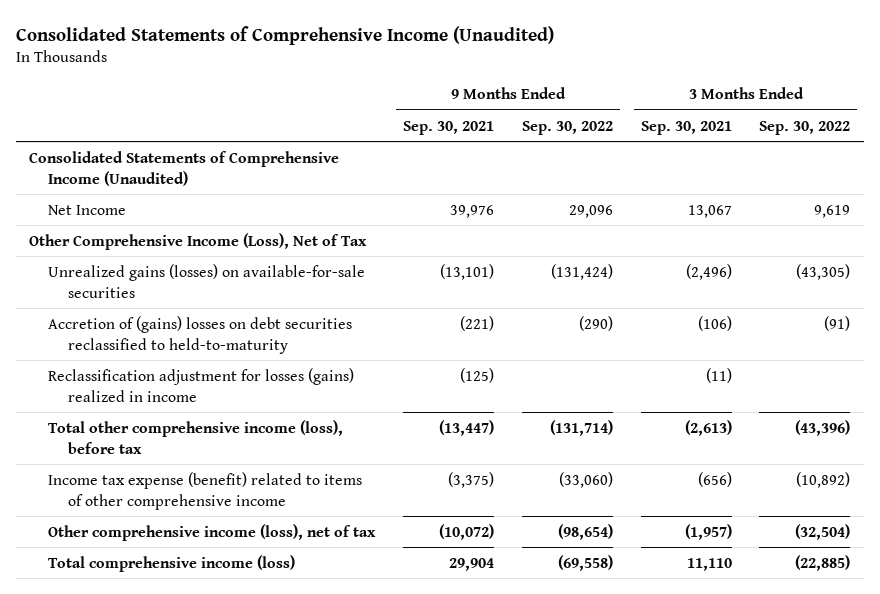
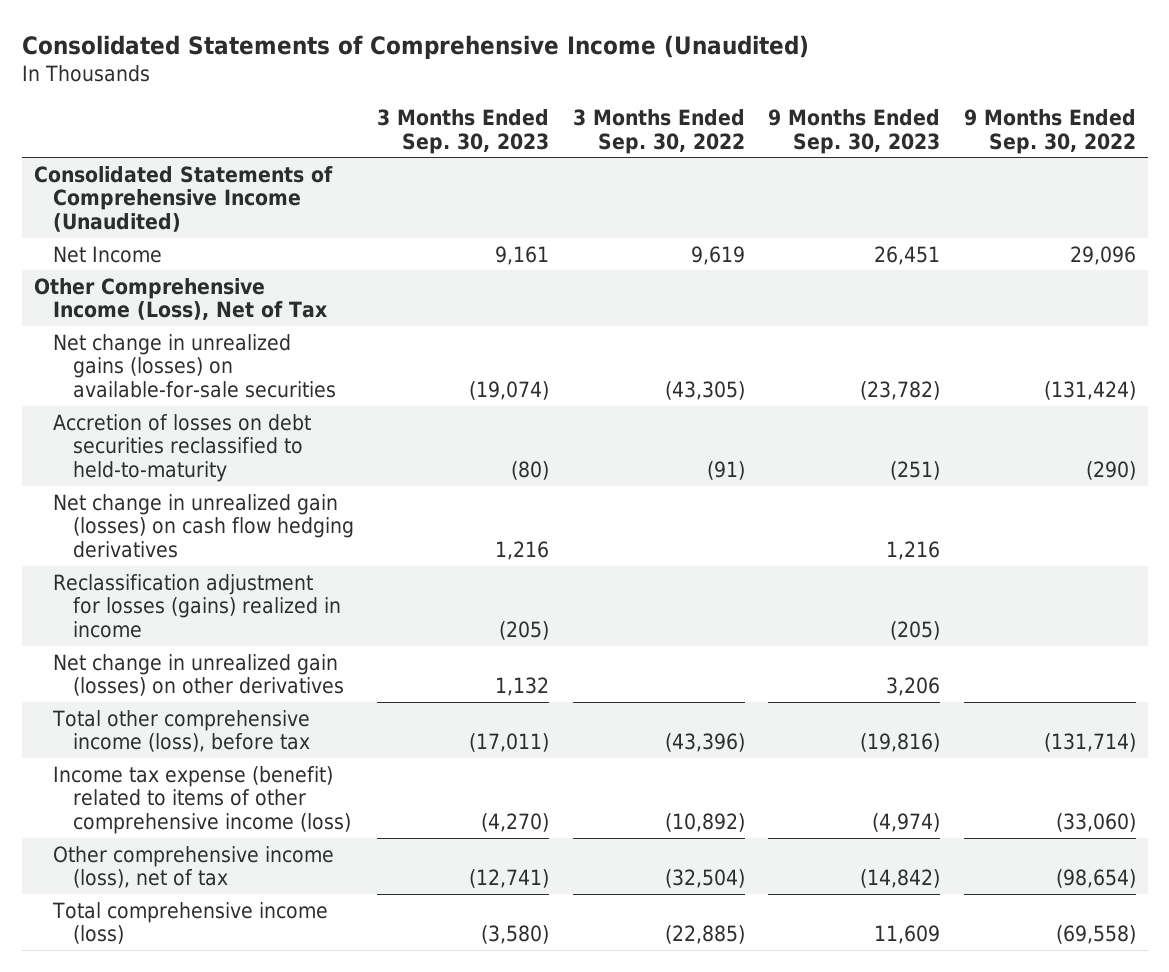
- | 9 Months Ended Sep. 30, 2021 | 9 Months Ended Sep. 30, 2022 | 3 Months Ended Sep. 30, 2021 | 3 Months Ended Sep. 30, 2022
+ | 3 Months Ended Sep. 30, 2023 | 3 Months Ended Sep. 30, 2022 | 9 Months Ended Sep. 30, 2023 | 9 Months Ended Sep. 30, 2022
- Unrealized gains (losses) on available-for-sale securities | (13,101) | (131,424) | (2,496) | (43,305)
- Accretion of (gains) losses on debt securities reclassified to held-to-maturity | (221) | (290) | (106) | (91)
+ Net change in unrealized gains (losses) on available-for-sale securities | (19,074) | (43,305) | (23,782) | (131,424)
+ Accretion of losses on debt securities reclassified to held-to-maturity | (80) | (91) | (251) | (290)
+ Net change in unrealized gain (losses) on cash flow hedging derivatives | 1,216 | | 1,216 |
+ Net change in unrealized gain (losses) on other derivatives | 1,132 | | 3,206 |
- Income tax expense (benefit) related to items of other comprehensive income | (3,375) | (33,060) | (656) | (10,892)
+ Income tax expense (benefit) related to items of other comprehensive income (loss) | (4,270) | (10,892) | (4,974) | (33,060)

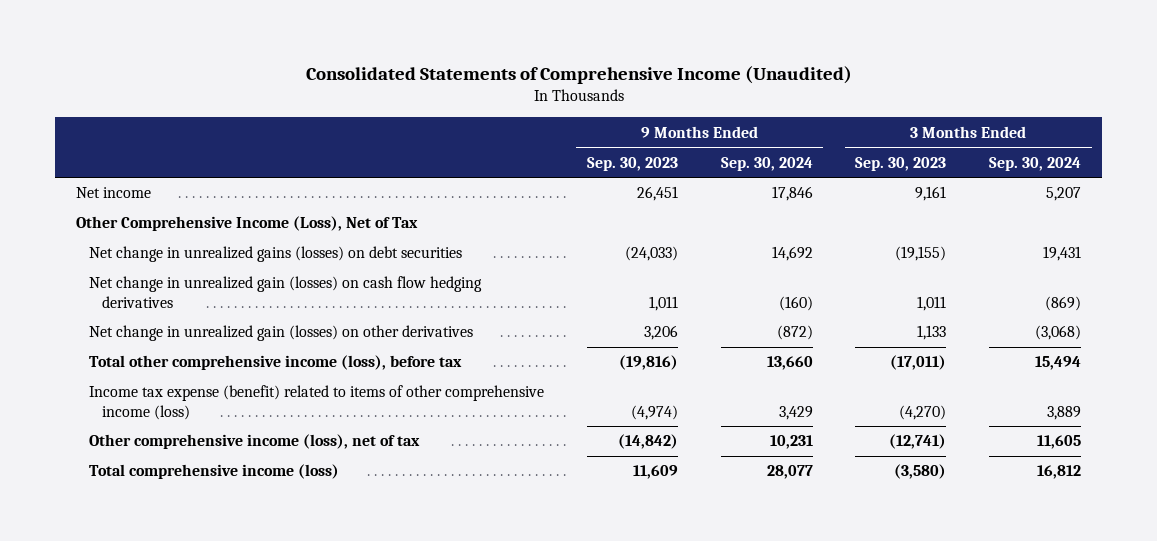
- | 3 Months Ended Sep. 30, 2023 | 3 Months Ended Sep. 30, 2022 | 9 Months Ended Sep. 30, 2023 | 9 Months Ended Sep. 30, 2022
+ | 9 Months Ended Sep. 30, 2023 | 9 Months Ended Sep. 30, 2024 | 3 Months Ended Sep. 30, 2023 | 3 Months Ended Sep. 30, 2024
- Consolidated Statements of Comprehensive Income (Unaudited)
- Net Income | 9,161 | 9,619 | 26,451 | 29,096
+ Net income | 26,451 | 17,846 | 9,161 | 5,207
- Net change in unrealized gains (losses) on available-for-sale securities | (19,074) | (43,305) | (23,782) | (131,424)
- Accretion of losses on debt securities reclassified to held-to-maturity | (80) | (91) | (251) | (290)
- Net change in unrealized gain (losses) on cash flow hedging derivatives | 1,216 | | 1,216 |
- Reclassification adjustment for losses (gains) realized in income | (205) | | (205) |
- Net change in unrealized gain (losses) on other derivatives | 1,132 | | 3,206 |
+ Net change in unrealized gains (losses) on debt securities | (24,033) | 14,692 | (19,155) | 19,431
+ Net change in unrealized gain (losses) on cash flow hedging derivatives | 1,011 | (160) | 1,011 | (869)
+ Net change in unrealized gain (losses) on other derivatives | 3,206 | (872) | 1,133 | (3,068)

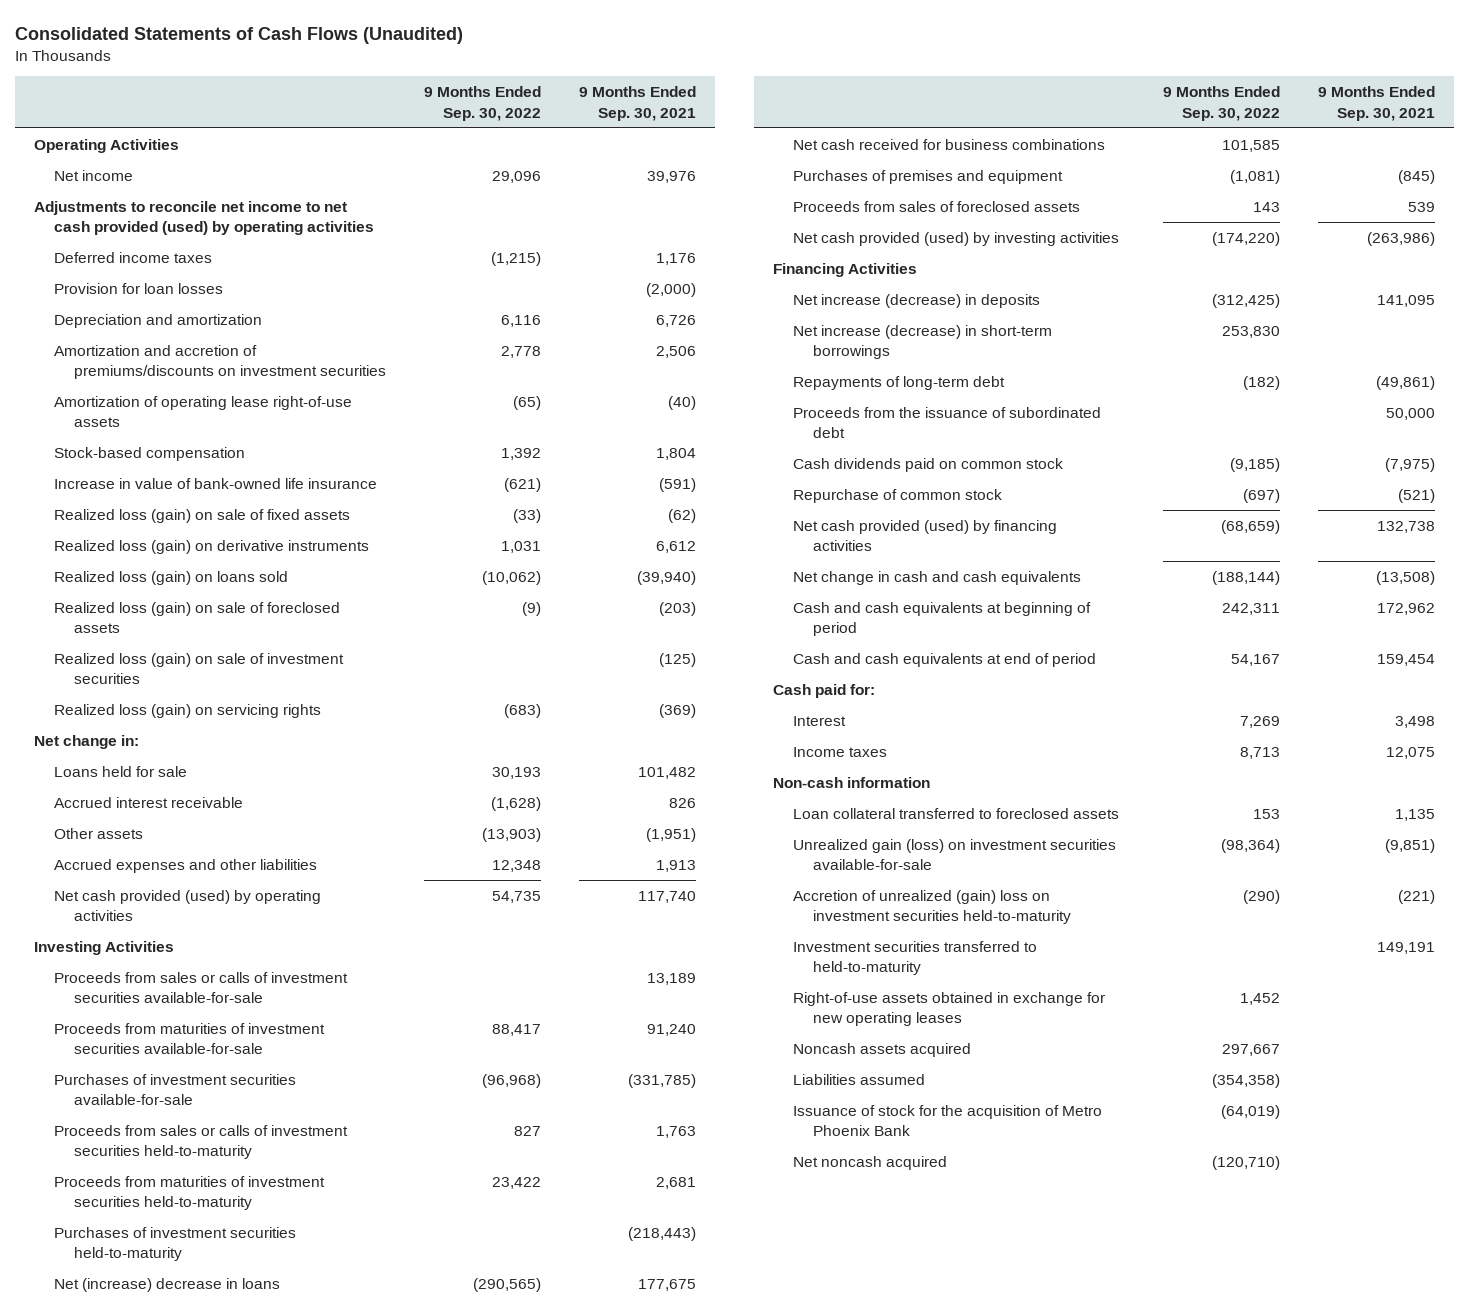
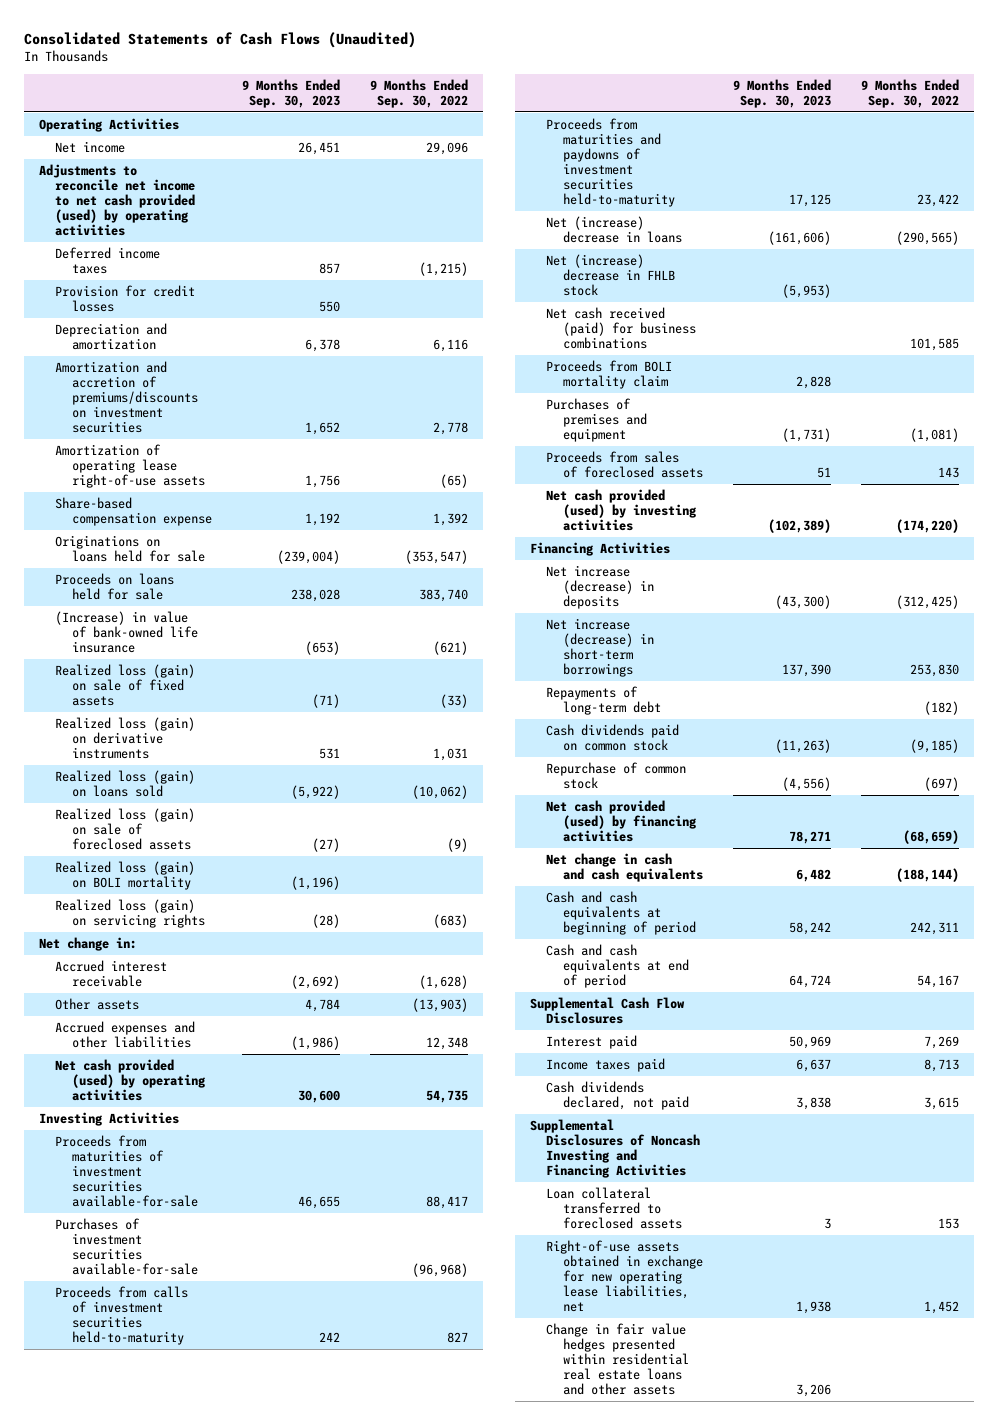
- | 9 Months Ended Sep. 30, 2022 | 9 Months Ended Sep. 30, 2021
+ | 9 Months Ended Sep. 30, 2023 | 9 Months Ended Sep. 30, 2022
- Provision for loan losses | | (2,000)
+ Provision for credit losses | 550 |
- Stock-based compensation | 1,392 | 1,804
- Increase in value of bank-owned life insurance | (621) | (591)
+ Share-based compensation expense | 1,192 | 1,392
+ Originations on loans held for sale | (239,004) | (353,547)
+ Proceeds on loans held for sale | 238,028 | 383,740
+ (Increase) in value of bank-owned life insurance | (653) | (621)
- Realized loss (gain) on sale of investment securities | | (125)
+ Realized loss (gain) on BOLI mortality | (1,196) |
- Loans held for sale | 30,193 | 101,482
- Proceeds from sales or calls of investment securities available-for-sale | | 13,189
- Proceeds from sales or calls of investment securities held-to-maturity | 827 | 1,763
- Proceeds from maturities of investment securities held-to-maturity | 23,422 | 2,681
- Purchases of investment securities held-to-maturity | | (218,443)
+ Proceeds from calls of investment securities held-to-maturity | 242 | 827
+ Proceeds from maturities and paydowns of investment securities held-to-maturity | 17,125 | 23,422
- Net cash received for business combinations | 101,585 |
+ Net (increase) decrease in FHLB stock | (5,953) |
+ Net cash received (paid) for business combinations | | 101,585
+ Proceeds from BOLI mortality claim | 2,828 |
- Proceeds from the issuance of subordinated debt | | 50,000
- Cash paid for:
- Interest | 7,269 | 3,498
- Income taxes | 8,713 | 12,075
- Non-cash information
+ Supplemental Cash Flow Disclosures
+ Interest paid | 50,969 | 7,269
+ Income taxes paid | 6,637 | 8,713
+ Cash dividends declared, not paid | 3,838 | 3,615
+ Supplemental Disclosures of Noncash Investing and Financing Activities
- Unrealized gain (loss) on investment securities available-for-sale | (98,364) | (9,851)
- Accretion of unrealized (gain) loss on investment securities held-to-maturity | (290) | (221)
- Investment securities transferred to held-to-maturity | | 149,191
- Right-of-use assets obtained in exchange for new operating leases | 1,452 |
- Noncash assets acquired | 297,667 |
- Liabilities assumed | (354,358) |
- Issuance of stock for the acquisition of Metro Phoenix Bank | (64,019) |
- Net noncash acquired | (120,710) |
+ Right-of-use assets obtained in exchange for new operating lease liabilities, net | 1,938 | 1,452
+ Change in fair value hedges presented within residential real estate loans and other assets | 3,206 |

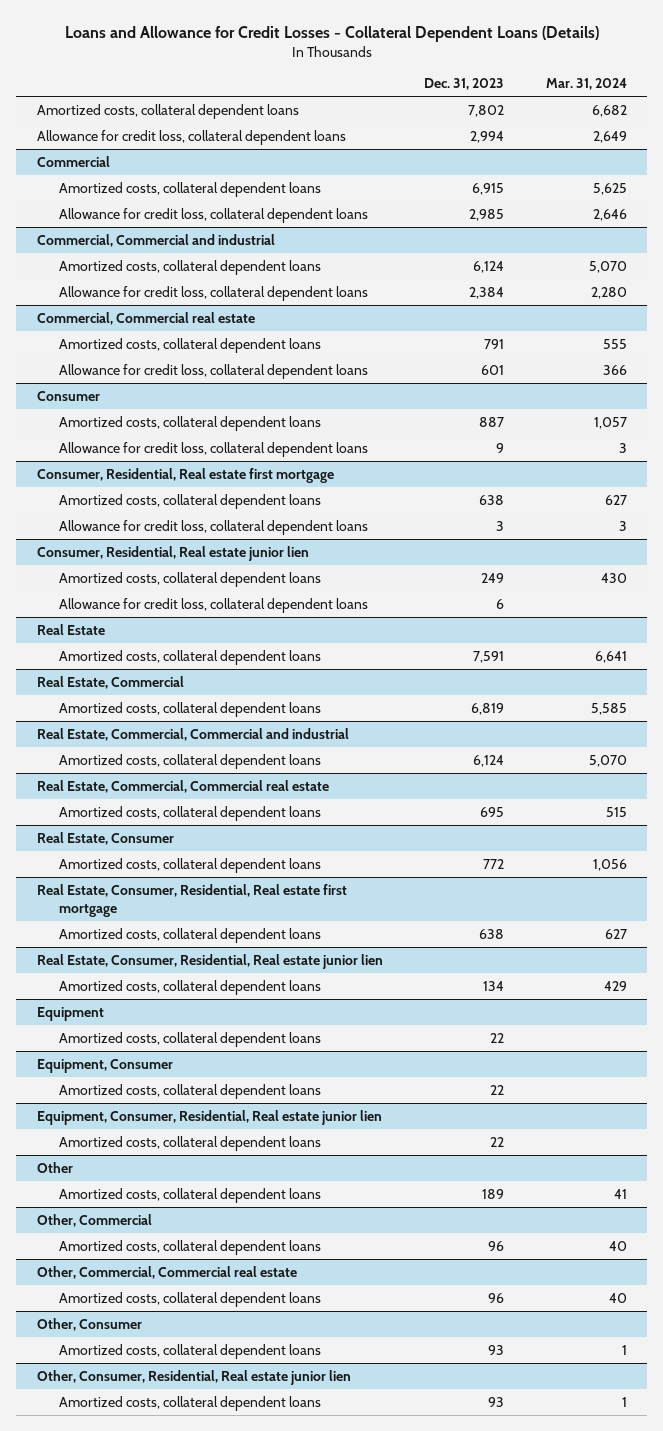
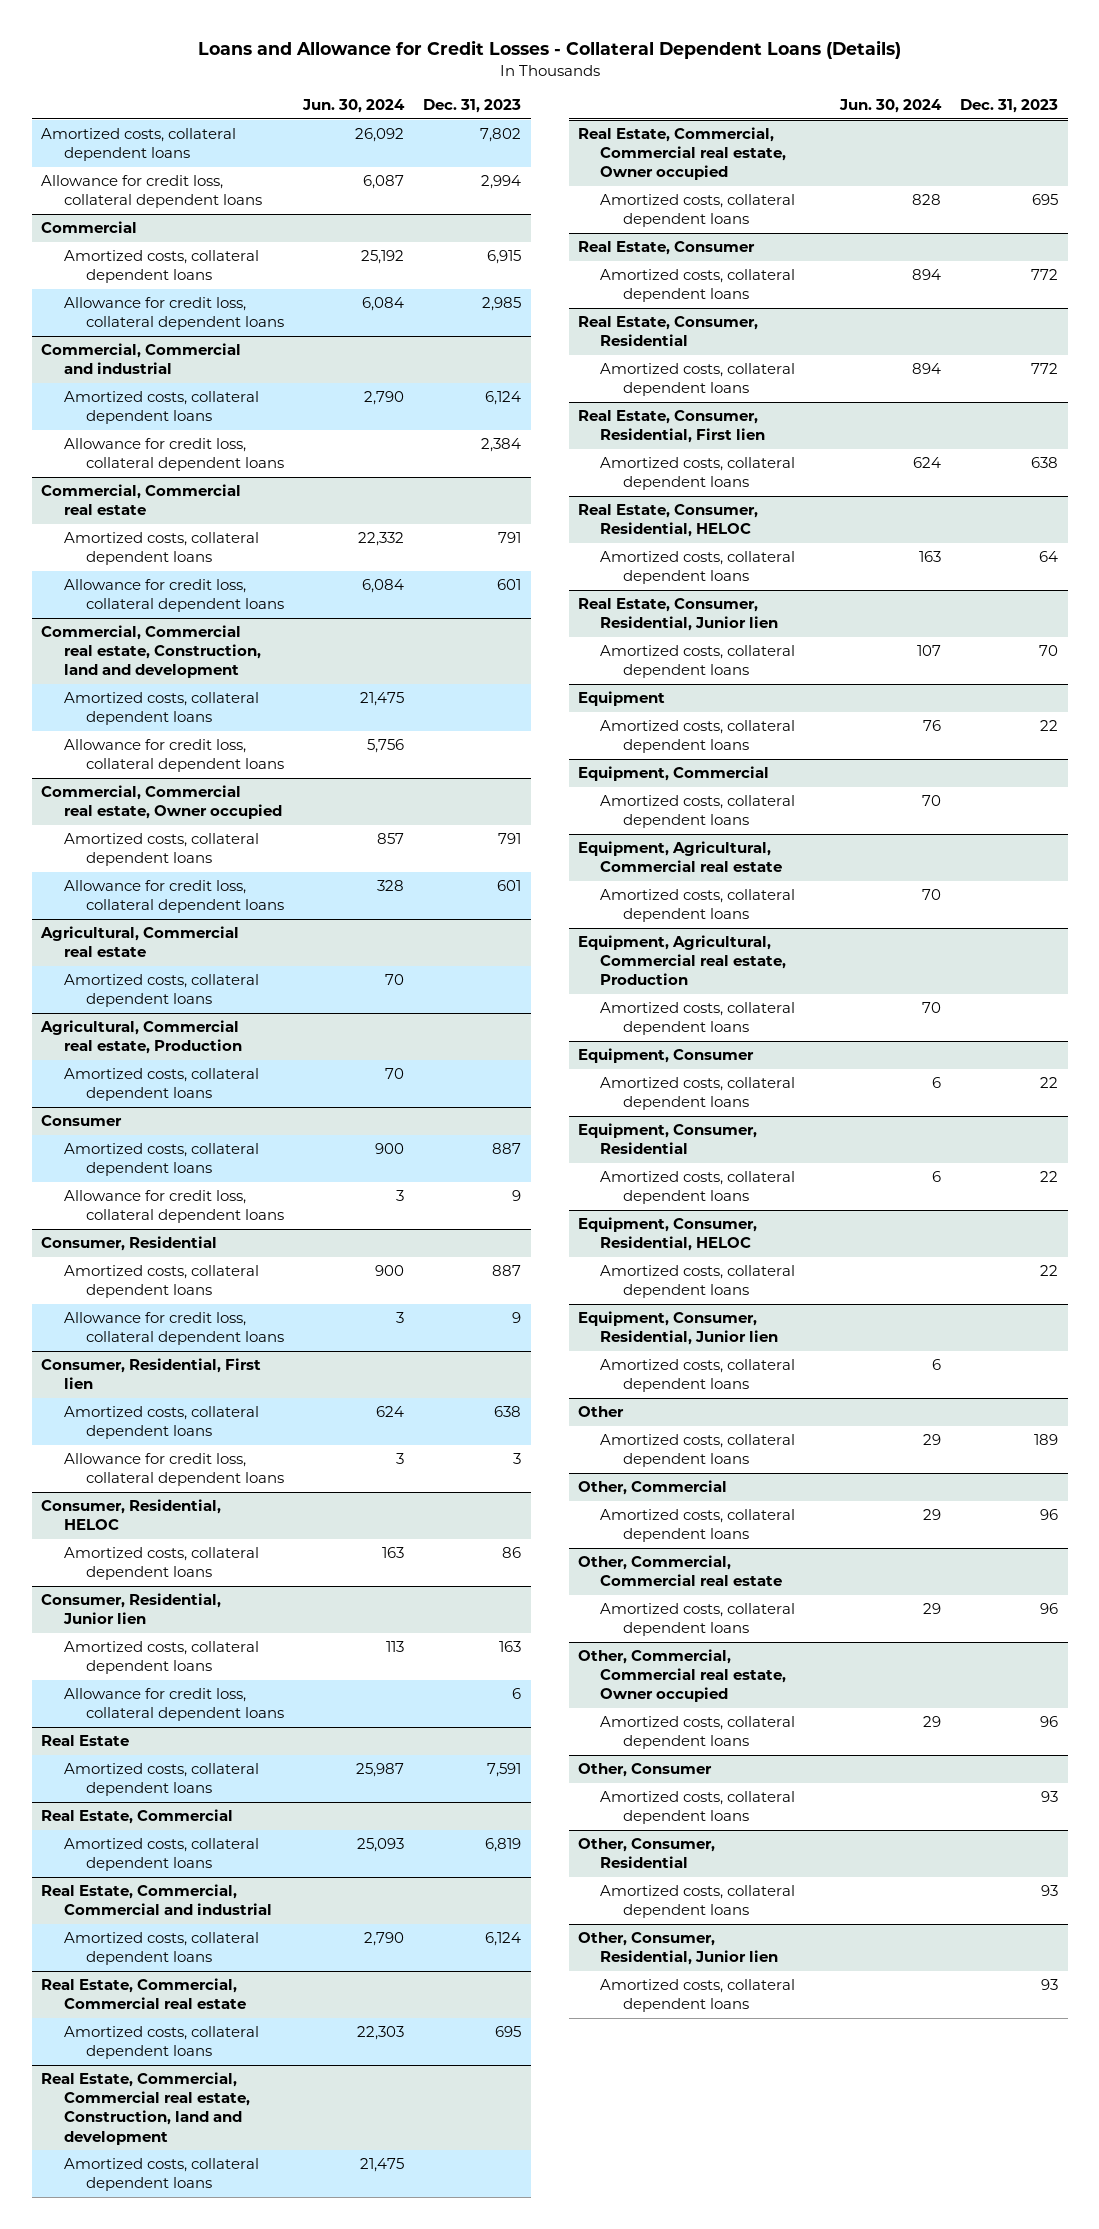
- | Dec. 31, 2023 | Mar. 31, 2024
+ | Jun. 30, 2024 | Dec. 31, 2023
+ Commercial, Commercial real estate, Construction, land and development
+ Amortized costs, collateral dependent loans | 21,475 |
+ Allowance for credit loss, collateral dependent loans | 5,756 |
+ Commercial, Commercial real estate, Owner occupied
+ Amortized costs, collateral dependent loans | 857 | 791
+ Allowance for credit loss, collateral dependent loans | 328 | 601
+ Agricultural, Commercial real estate
+ Amortized costs, collateral dependent loans | 70 |
+ Agricultural, Commercial real estate, Production
+ Amortized costs, collateral dependent loans | 70 |
- Consumer, Residential, Real estate first mortgage
+ Consumer, Residential
+ Amortized costs, collateral dependent loans | 900 | 887
+ Allowance for credit loss, collateral dependent loans | 3 | 9
+ Consumer, Residential, First lien
- Consumer, Residential, Real estate junior lien
- Amortized costs, collateral dependent loans | 249 | 430
+ Consumer, Residential, HELOC
+ Amortized costs, collateral dependent loans | 163 | 86
+ Consumer, Residential, Junior lien
+ Amortized costs, collateral dependent loans | 113 | 163
+ Real Estate, Commercial, Commercial real estate, Construction, land and development
+ Amortized costs, collateral dependent loans | 21,475 |
+ Real Estate, Commercial, Commercial real estate, Owner occupied
+ Amortized costs, collateral dependent loans | 828 | 695
- Real Estate, Consumer, Residential, Real estate first mortgage
+ Real Estate, Consumer, Residential
+ Amortized costs, collateral dependent loans | 894 | 772
+ Real Estate, Consumer, Residential, First lien
- Real Estate, Consumer, Residential, Real estate junior lien
- Amortized costs, collateral dependent loans | 134 | 429
+ Real Estate, Consumer, Residential, HELOC
+ Amortized costs, collateral dependent loans | 163 | 64
+ Real Estate, Consumer, Residential, Junior lien
+ Amortized costs, collateral dependent loans | 107 | 70
+ Equipment, Commercial
+ Amortized costs, collateral dependent loans | 70 |
+ Equipment, Agricultural, Commercial real estate
+ Amortized costs, collateral dependent loans | 70 |
+ Equipment, Agricultural, Commercial real estate, Production
+ Amortized costs, collateral dependent loans | 70 |
- Equipment, Consumer, Residential, Real estate junior lien
+ Equipment, Consumer, Residential
+ Equipment, Consumer, Residential, HELOC
+ Amortized costs, collateral dependent loans | | 22
+ Equipment, Consumer, Residential, Junior lien
+ Amortized costs, collateral dependent loans | 6 |
+ Other, Commercial, Commercial real estate, Owner occupied
+ Amortized costs, collateral dependent loans | 29 | 96
- Other, Consumer, Residential, Real estate junior lien
+ Other, Consumer, Residential
+ Other, Consumer, Residential, Junior lien
+ Amortized costs, collateral dependent loans | | 93

